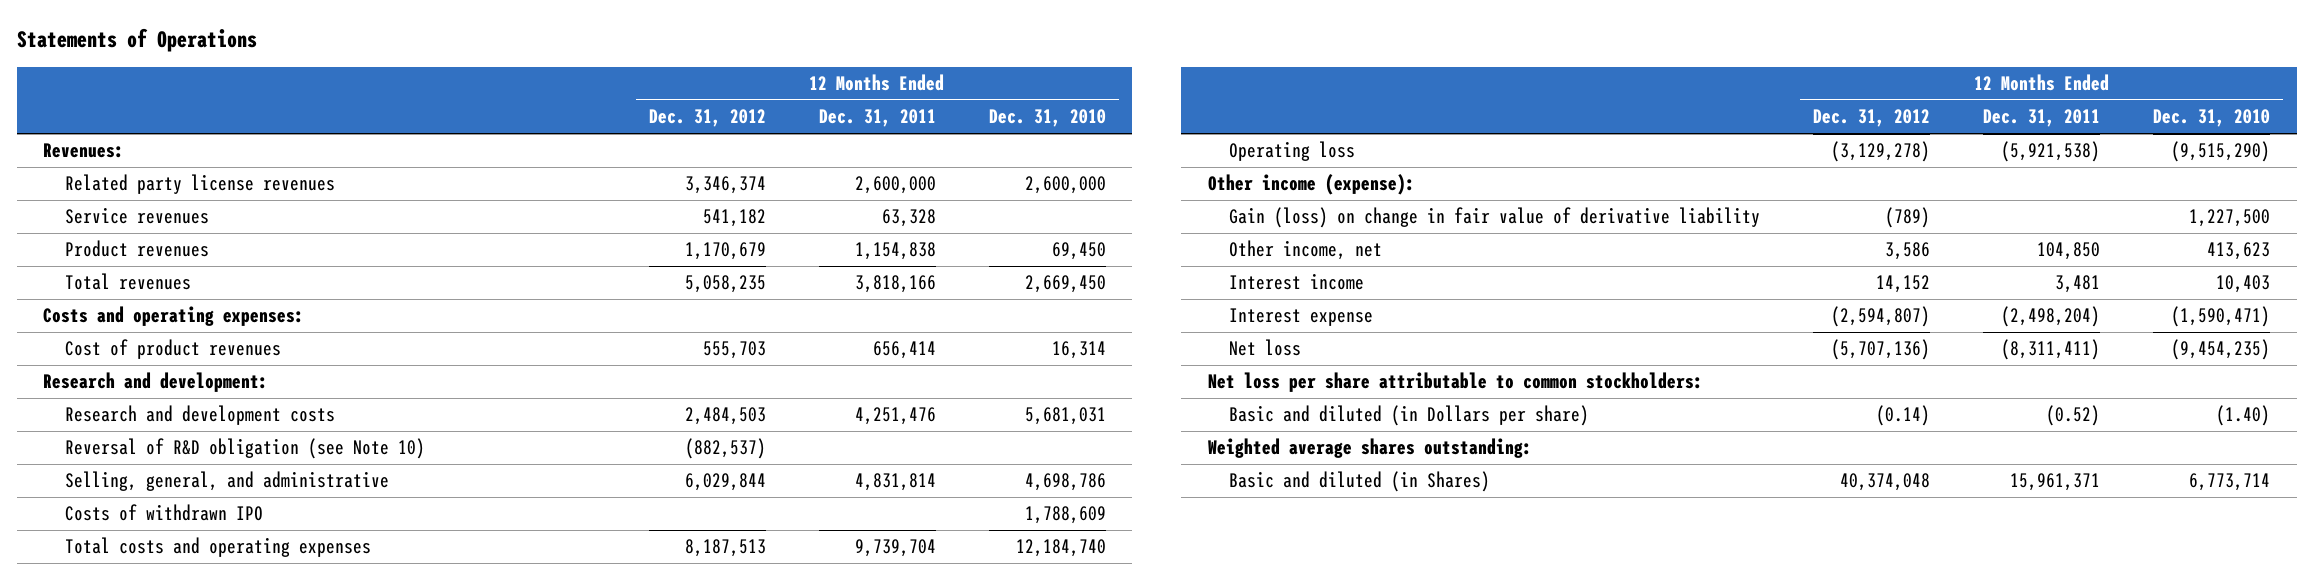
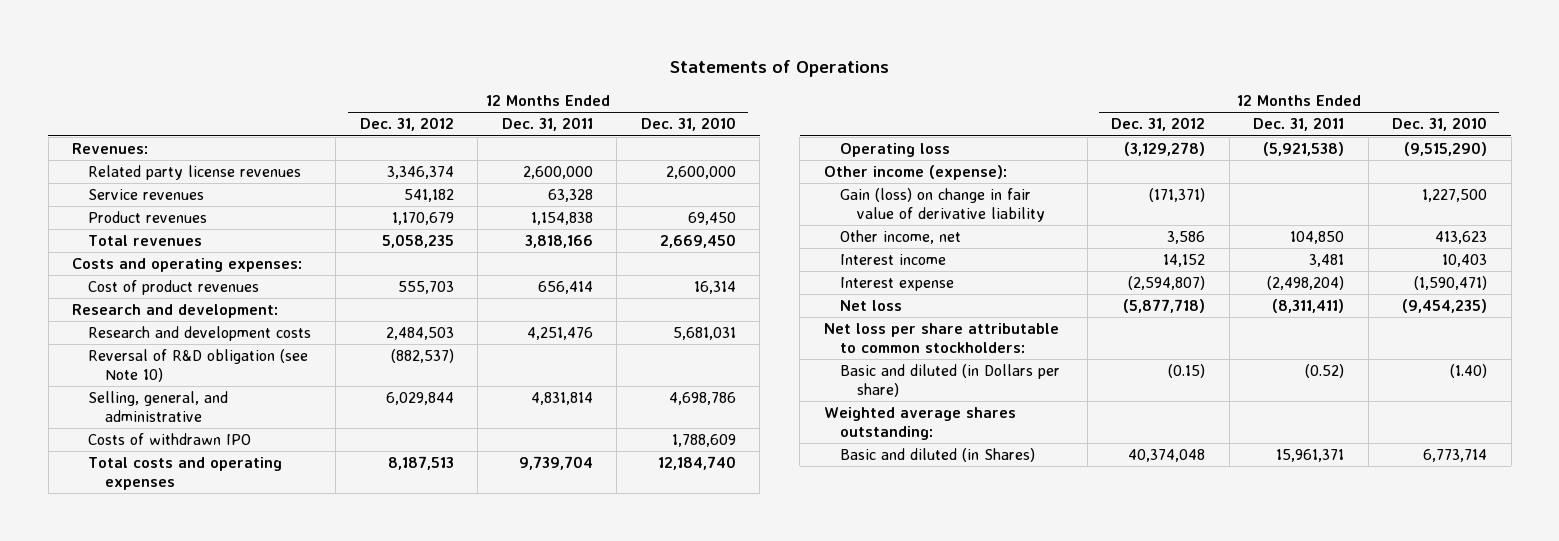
- Gain (loss) on change in fair value of derivative liability | (789) | | 1,227,500
+ Gain (loss) on change in fair value of derivative liability | (171,371) | | 1,227,500
- Net loss | (5,707,136) | (8,311,411) | (9,454,235)
+ Net loss | (5,877,718) | (8,311,411) | (9,454,235)
- Basic and diluted (in Dollars per share) | (0.14) | (0.52) | (1.40)
+ Basic and diluted (in Dollars per share) | (0.15) | (0.52) | (1.40)

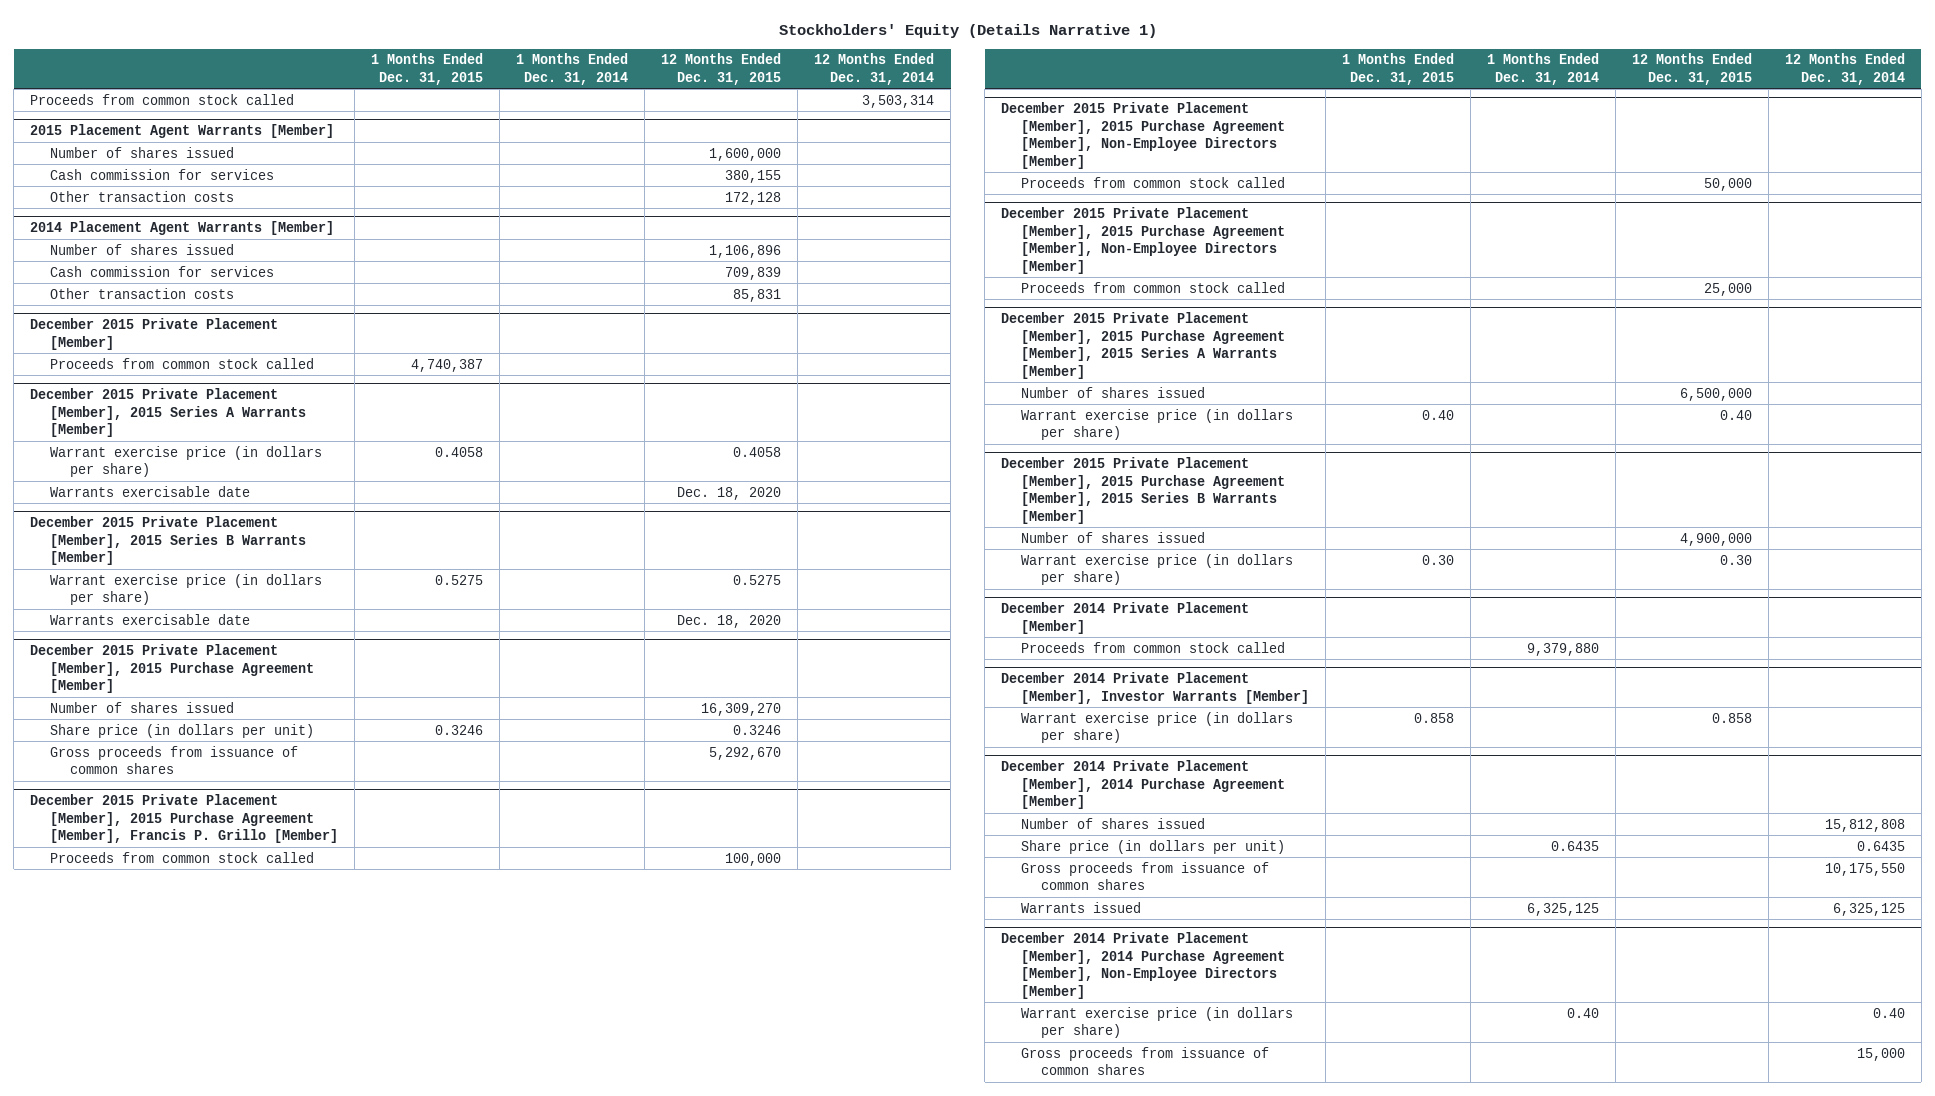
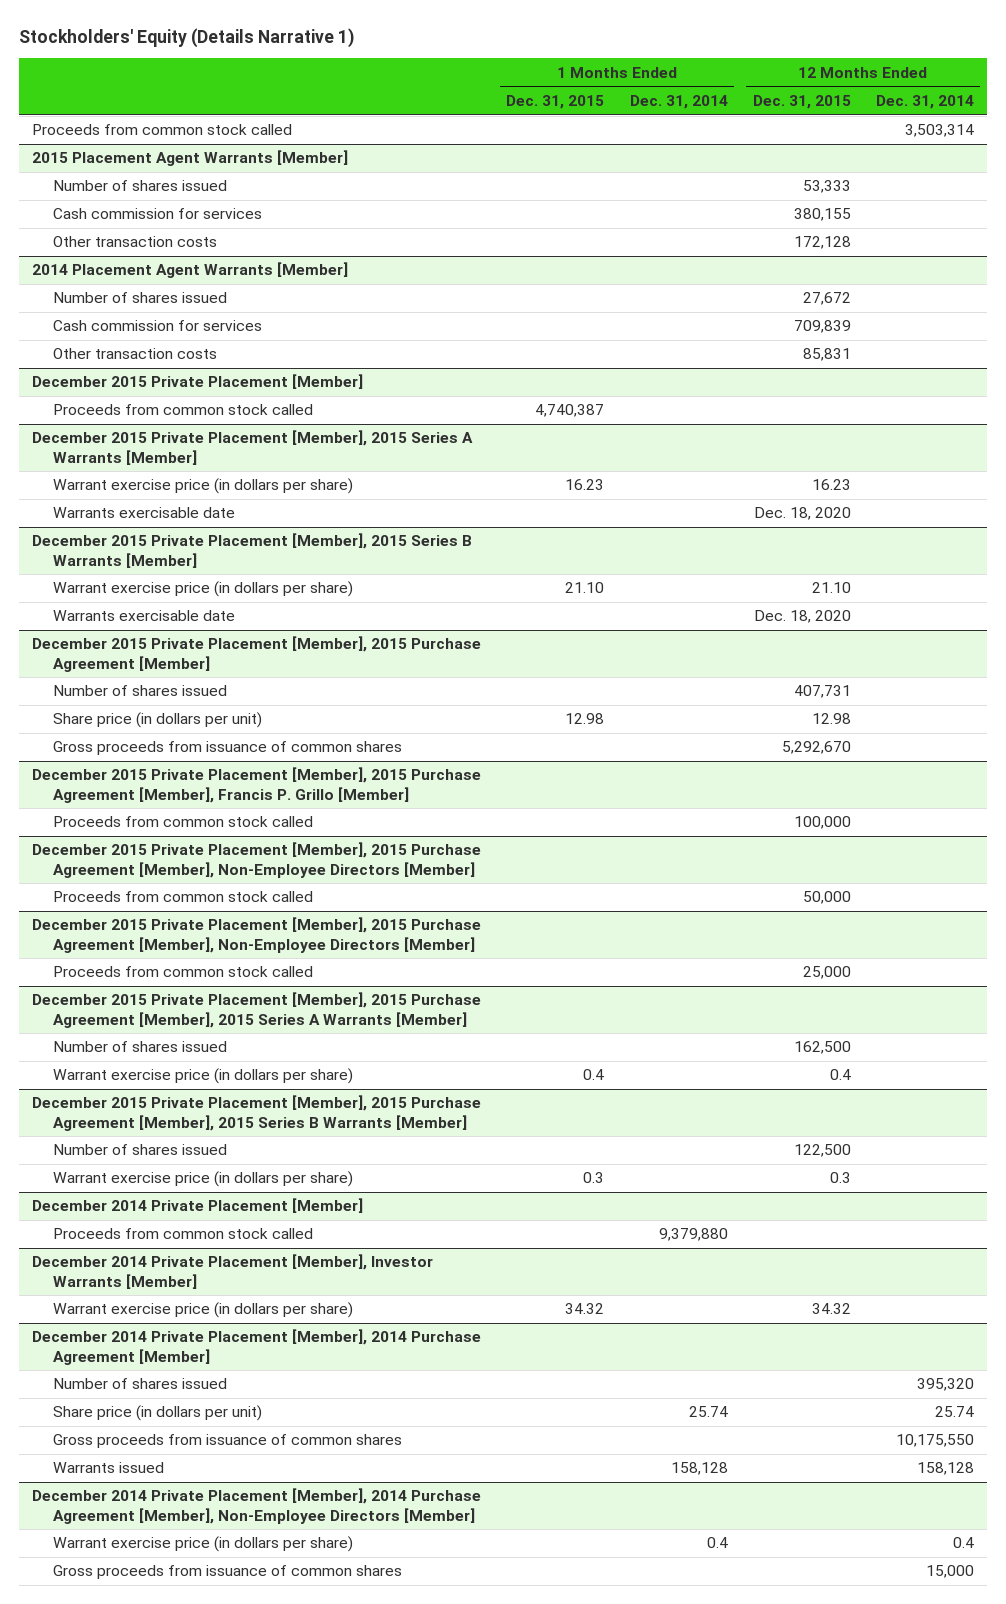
@ 2015 Placement Agent Warrants [Member]
- Number of shares issued | | | 1,600,000 |
+ Number of shares issued | | | 53,333 |
@ 2014 Placement Agent Warrants [Member]
- Number of shares issued | | | 1,106,896 |
+ Number of shares issued | | | 27,672 |
@ December 2015 Private Placement [Member], 2015 Series A Warrants [Member]
- Warrant exercise price (in dollars per share) | 0.4058 | | 0.4058 |
+ Warrant exercise price (in dollars per share) | 16.23 | | 16.23 |
@ December 2015 Private Placement [Member], 2015 Series B Warrants [Member]
- Warrant exercise price (in dollars per share) | 0.5275 | | 0.5275 |
+ Warrant exercise price (in dollars per share) | 21.10 | | 21.10 |
@ December 2015 Private Placement [Member], 2015 Purchase Agreement [Member]
- Number of shares issued | | | 16,309,270 |
- Share price (in dollars per unit) | 0.3246 | | 0.3246 |
+ Number of shares issued | | | 407,731 |
+ Share price (in dollars per unit) | 12.98 | | 12.98 |
@ December 2015 Private Placement [Member], 2015 Purchase Agreement [Member], 2015 Series A Warrants [Member]
- Number of shares issued | | | 6,500,000 |
- Warrant exercise price (in dollars per share) | 0.40 | | 0.40 |
+ Number of shares issued | | | 162,500 |
+ Warrant exercise price (in dollars per share) | 0.4 | | 0.4 |
@ December 2015 Private Placement [Member], 2015 Purchase Agreement [Member], 2015 Series B Warrants [Member]
- Number of shares issued | | | 4,900,000 |
- Warrant exercise price (in dollars per share) | 0.30 | | 0.30 |
+ Number of shares issued | | | 122,500 |
+ Warrant exercise price (in dollars per share) | 0.3 | | 0.3 |
@ December 2014 Private Placement [Member], Investor Warrants [Member]
- Warrant exercise price (in dollars per share) | 0.858 | | 0.858 |
+ Warrant exercise price (in dollars per share) | 34.32 | | 34.32 |
@ December 2014 Private Placement [Member], 2014 Purchase Agreement [Member]
- Number of shares issued | | | | 15,812,808
- Share price (in dollars per unit) | | 0.6435 | | 0.6435
+ Number of shares issued | | | | 395,320
+ Share price (in dollars per unit) | | 25.74 | | 25.74
- Warrants issued | | 6,325,125 | | 6,325,125
+ Warrants issued | | 158,128 | | 158,128
@ December 2014 Private Placement [Member], 2014 Purchase Agreement [Member], Non-Employee Directors [Member]
- Warrant exercise price (in dollars per share) | | 0.40 | | 0.40
+ Warrant exercise price (in dollars per share) | | 0.4 | | 0.4

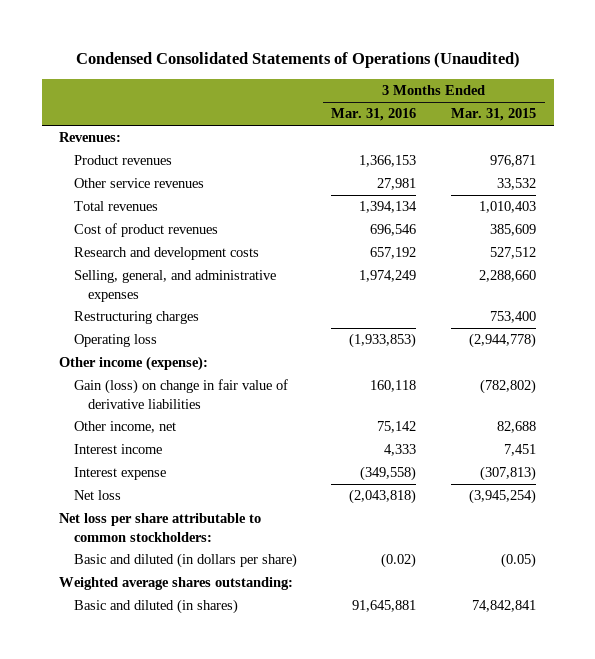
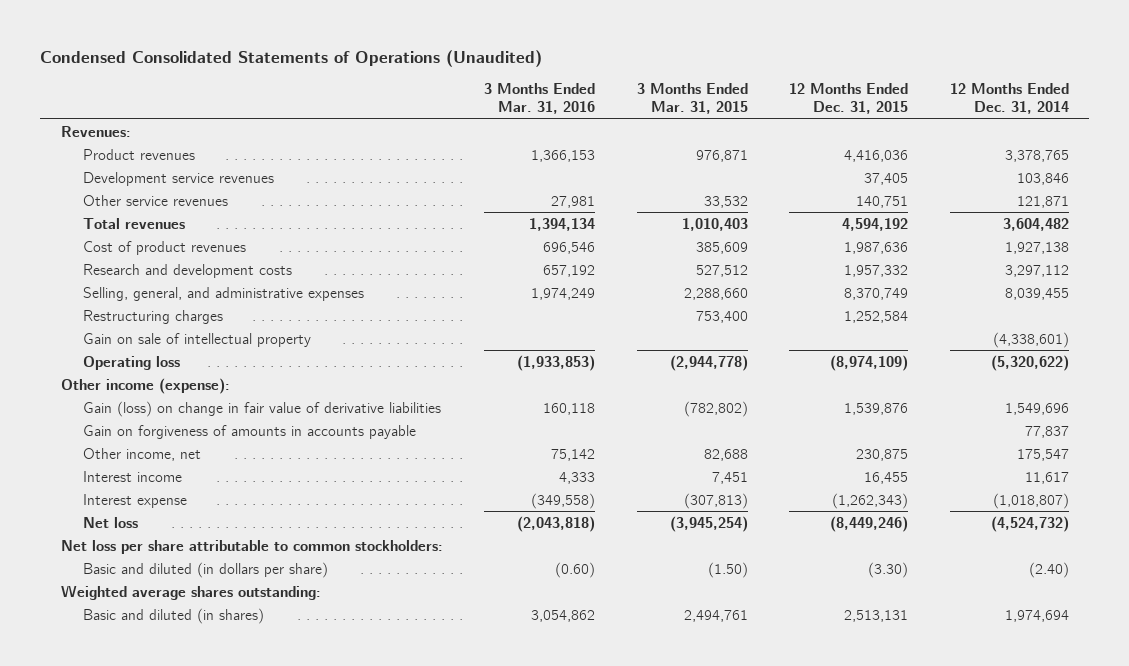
- | 3 Months Ended Mar. 31, 2016 | 3 Months Ended Mar. 31, 2015
+ | 3 Months Ended Mar. 31, 2016 | 3 Months Ended Mar. 31, 2015 | 12 Months Ended Dec. 31, 2015 | 12 Months Ended Dec. 31, 2014
+ Development service revenues | | | 37,405 | 103,846
+ Gain on sale of intellectual property | | | | (4,338,601)
+ Gain on forgiveness of amounts in accounts payable | | | | 77,837
- Basic and diluted (in dollars per share) | (0.02) | (0.05)
+ Basic and diluted (in dollars per share) | (0.60) | (1.50) | (3.30) | (2.40)
- Basic and diluted (in shares) | 91,645,881 | 74,842,841
+ Basic and diluted (in shares) | 3,054,862 | 2,494,761 | 2,513,131 | 1,974,694

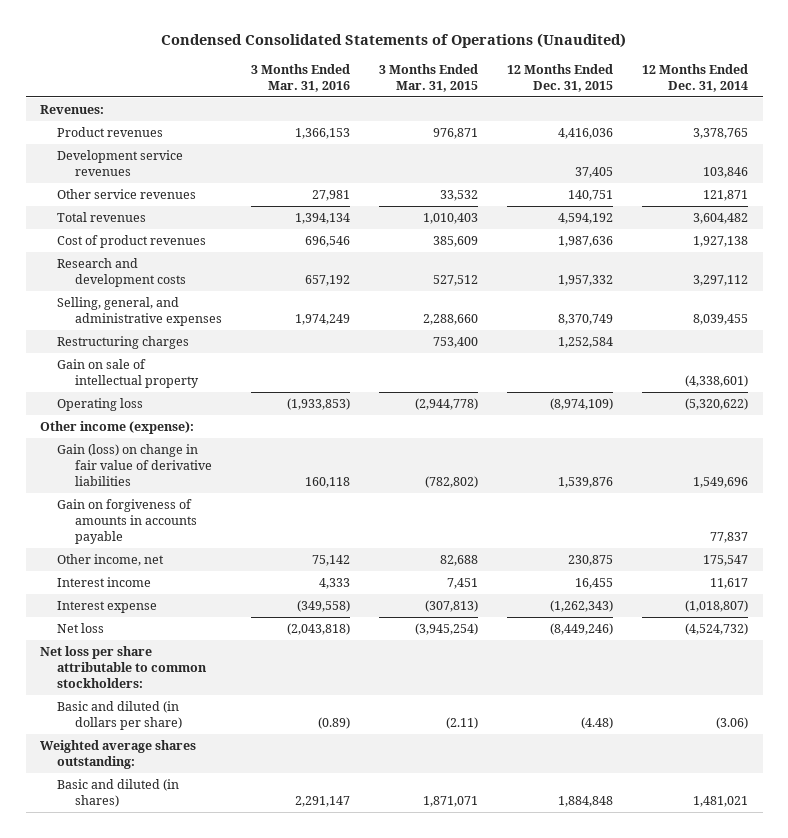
- Basic and diluted (in dollars per share) | (0.60) | (1.50) | (3.30) | (2.40)
+ Basic and diluted (in dollars per share) | (0.89) | (2.11) | (4.48) | (3.06)
- Basic and diluted (in shares) | 3,054,862 | 2,494,761 | 2,513,131 | 1,974,694
+ Basic and diluted (in shares) | 2,291,147 | 1,871,071 | 1,884,848 | 1,481,021

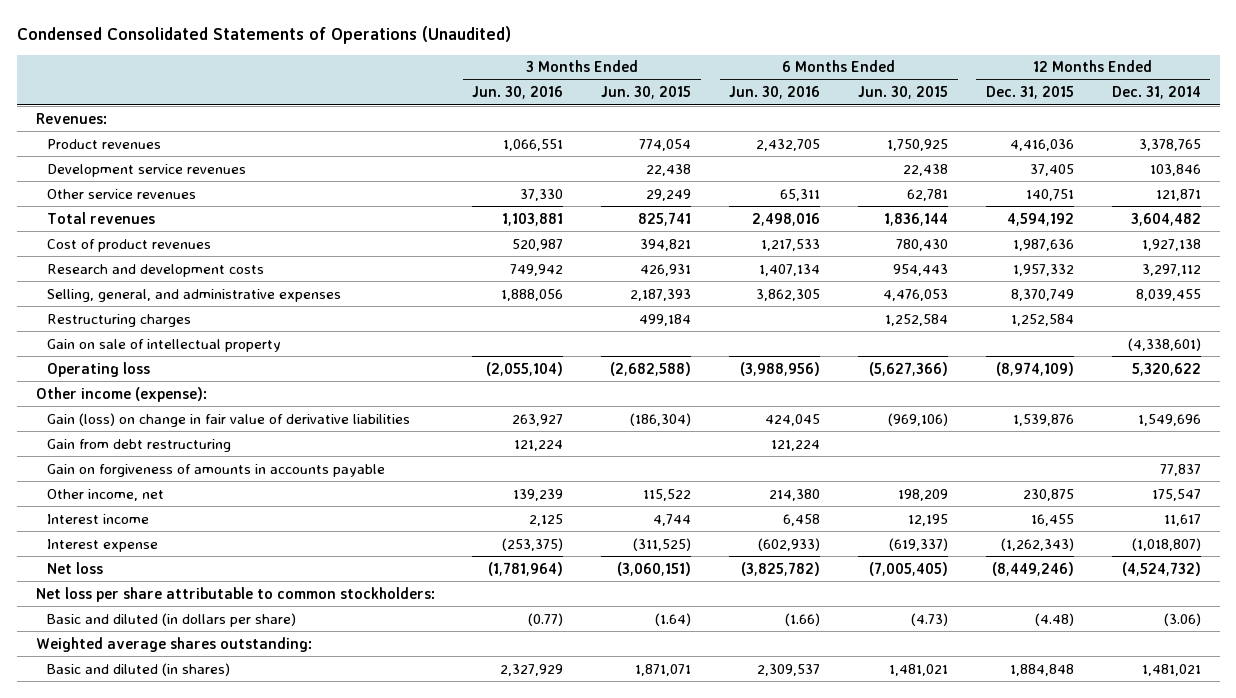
- | 3 Months Ended Mar. 31, 2016 | 3 Months Ended Mar. 31, 2015 | 12 Months Ended Dec. 31, 2015 | 12 Months Ended Dec. 31, 2014
+ | 3 Months Ended Jun. 30, 2016 | 3 Months Ended Jun. 30, 2015 | 6 Months Ended Jun. 30, 2016 | 6 Months Ended Jun. 30, 2015 | 12 Months Ended Dec. 31, 2015 | 12 Months Ended Dec. 31, 2014
- Operating loss | (1,933,853) | (2,944,778) | (8,974,109) | (5,320,622)
+ Operating loss | (2,055,104) | (2,682,588) | (3,988,956) | (5,627,366) | (8,974,109) | 5,320,622
+ Gain from debt restructuring | 121,224 | | 121,224 | | |

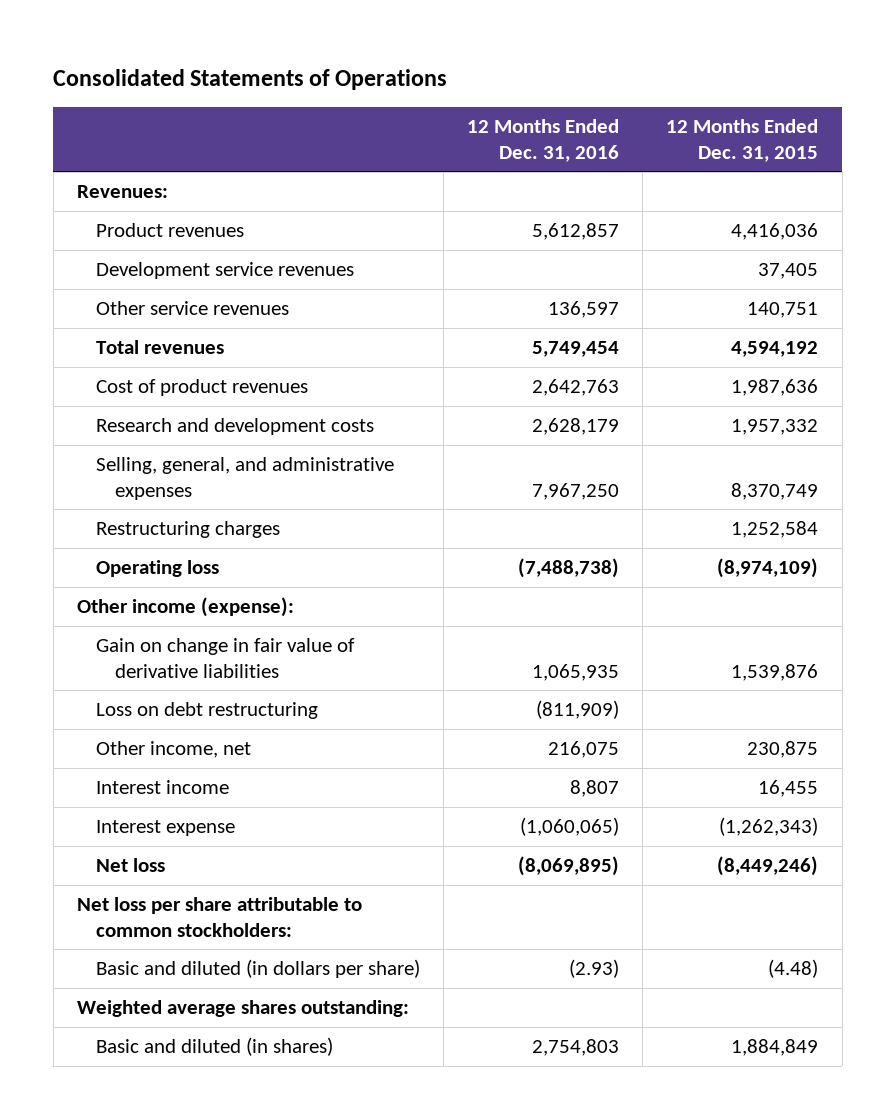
- Condensed Consolidated Statements of Operations (Unaudited)
+ Consolidated Statements of Operations
- | 3 Months Ended Jun. 30, 2016 | 3 Months Ended Jun. 30, 2015 | 6 Months Ended Jun. 30, 2016 | 6 Months Ended Jun. 30, 2015 | 12 Months Ended Dec. 31, 2015 | 12 Months Ended Dec. 31, 2014
+ | 12 Months Ended Dec. 31, 2016 | 12 Months Ended Dec. 31, 2015
- Gain on sale of intellectual property | | | | | | (4,338,601)
- Gain (loss) on change in fair value of derivative liabilities | 263,927 | (186,304) | 424,045 | (969,106) | 1,539,876 | 1,549,696
- Gain from debt restructuring | 121,224 | | 121,224 | | |
- Gain on forgiveness of amounts in accounts payable | | | | | | 77,837
+ Gain on change in fair value of derivative liabilities | 1,065,935 | 1,539,876
+ Loss on debt restructuring | (811,909) |
- Basic and diluted (in shares) | 2,327,929 | 1,871,071 | 2,309,537 | 1,481,021 | 1,884,848 | 1,481,021
+ Basic and diluted (in shares) | 2,754,803 | 1,884,849

